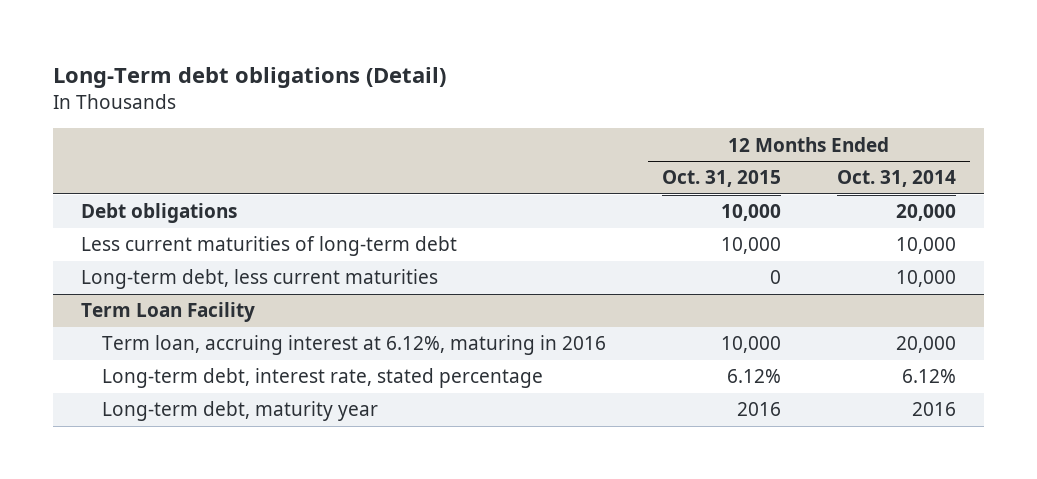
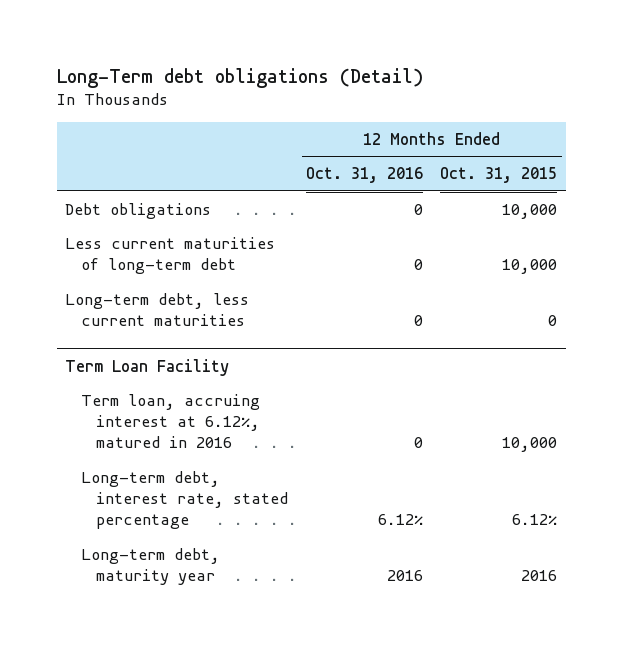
- | 12 Months Ended Oct. 31, 2015 | 12 Months Ended Oct. 31, 2014
+ | 12 Months Ended Oct. 31, 2016 | 12 Months Ended Oct. 31, 2015
@ Term Loan Facility
- Term loan, accruing interest at 6.12%, maturing in 2016 | 10,000 | 20,000
+ Term loan, accruing interest at 6.12%, matured in 2016 | 0 | 10,000

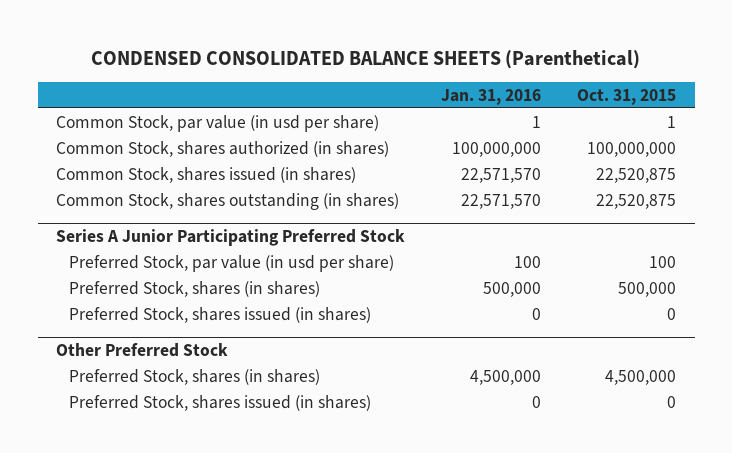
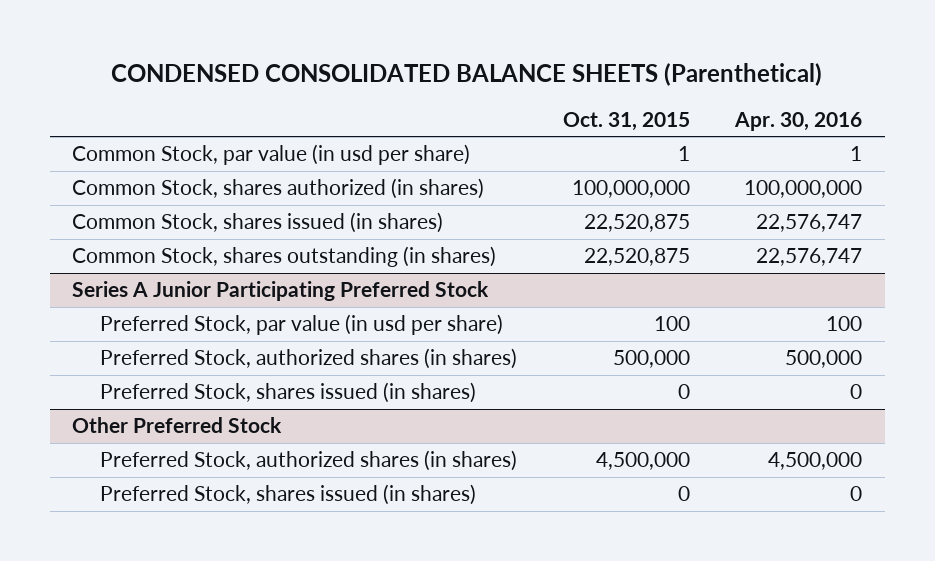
- | Jan. 31, 2016 | Oct. 31, 2015
+ | Oct. 31, 2015 | Apr. 30, 2016
@ Series A Junior Participating Preferred Stock
- Preferred Stock, shares (in shares) | 500,000 | 500,000
+ Preferred Stock, authorized shares (in shares) | 500,000 | 500,000
@ Other Preferred Stock
- Preferred Stock, shares (in shares) | 4,500,000 | 4,500,000
+ Preferred Stock, authorized shares (in shares) | 4,500,000 | 4,500,000

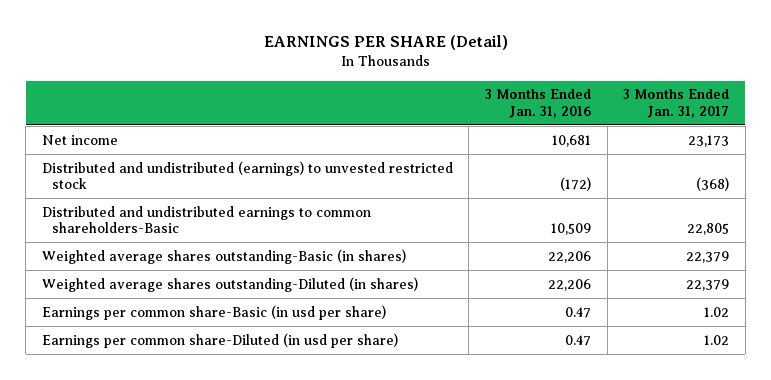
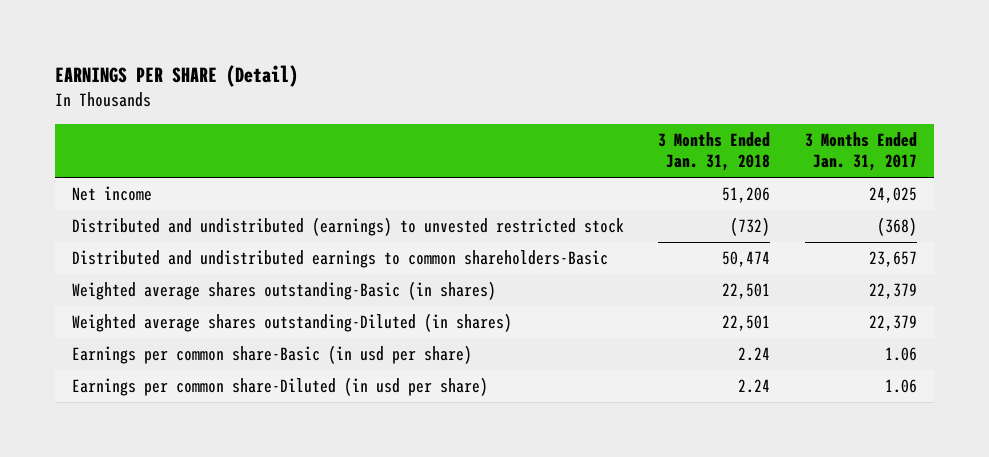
- | 3 Months Ended Jan. 31, 2016 | 3 Months Ended Jan. 31, 2017
+ | 3 Months Ended Jan. 31, 2018 | 3 Months Ended Jan. 31, 2017
- Net income | 10,681 | 23,173
+ Net income | 51,206 | 24,025
- Distributed and undistributed earnings to common shareholders-Basic | 10,509 | 22,805
+ Distributed and undistributed earnings to common shareholders-Basic | 50,474 | 23,657
- Earnings per common share-Basic (in usd per share) | 0.47 | 1.02
- Earnings per common share-Diluted (in usd per share) | 0.47 | 1.02
+ Earnings per common share-Basic (in usd per share) | 2.24 | 1.06
+ Earnings per common share-Diluted (in usd per share) | 2.24 | 1.06

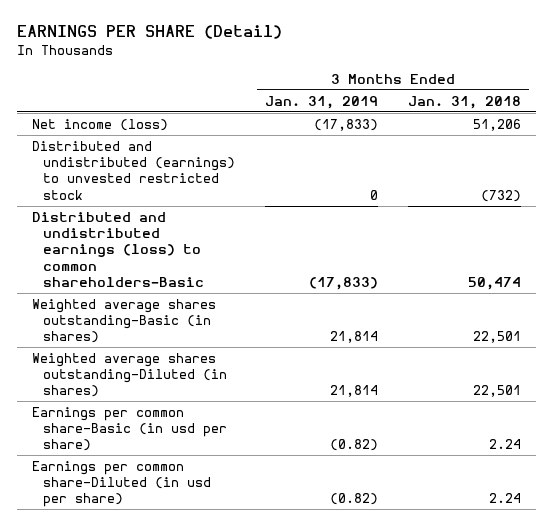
- | 3 Months Ended Jan. 31, 2018 | 3 Months Ended Jan. 31, 2017
+ | 3 Months Ended Jan. 31, 2019 | 3 Months Ended Jan. 31, 2018
- Net income | 51,206 | 24,025
+ Net income (loss) | (17,833) | 51,206
- Distributed and undistributed earnings to common shareholders-Basic | 50,474 | 23,657
+ Distributed and undistributed earnings (loss) to common shareholders-Basic | (17,833) | 50,474

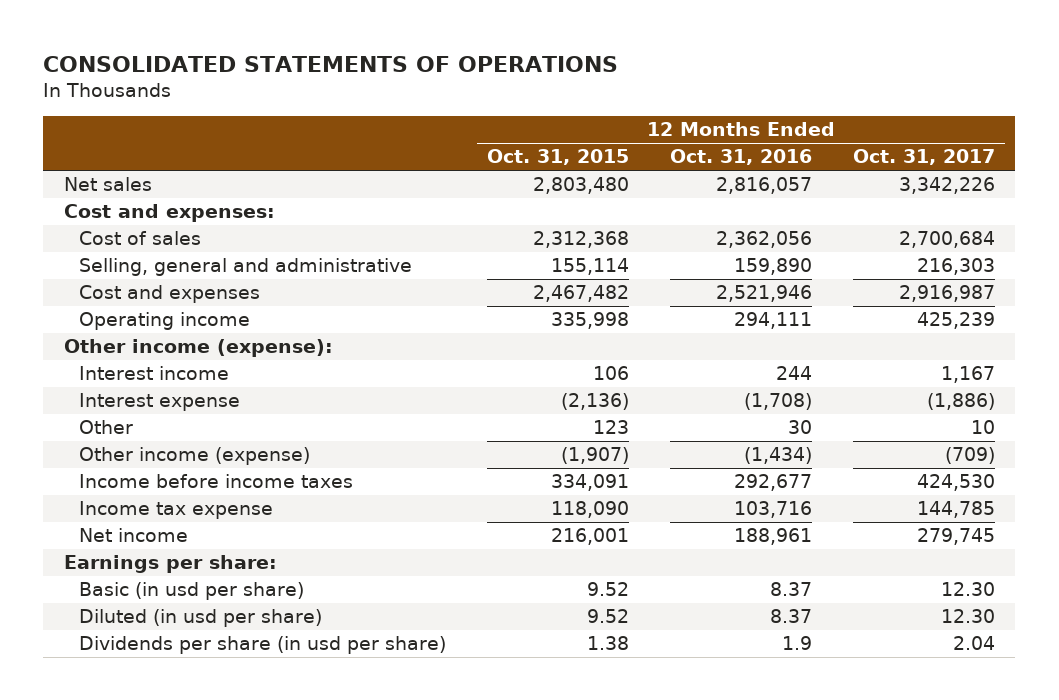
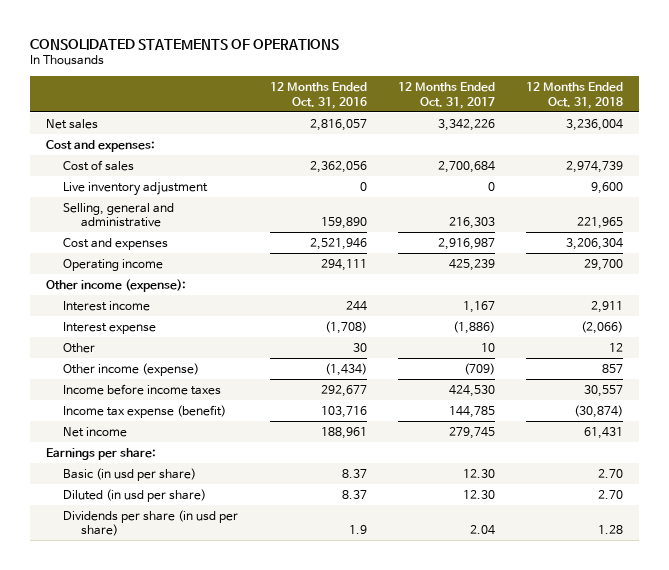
- | 12 Months Ended Oct. 31, 2015 | 12 Months Ended Oct. 31, 2016 | 12 Months Ended Oct. 31, 2017
+ | 12 Months Ended Oct. 31, 2016 | 12 Months Ended Oct. 31, 2017 | 12 Months Ended Oct. 31, 2018
+ Live inventory adjustment | 0 | 0 | 9,600
- Income tax expense | 118,090 | 103,716 | 144,785
+ Income tax expense (benefit) | 103,716 | 144,785 | (30,874)

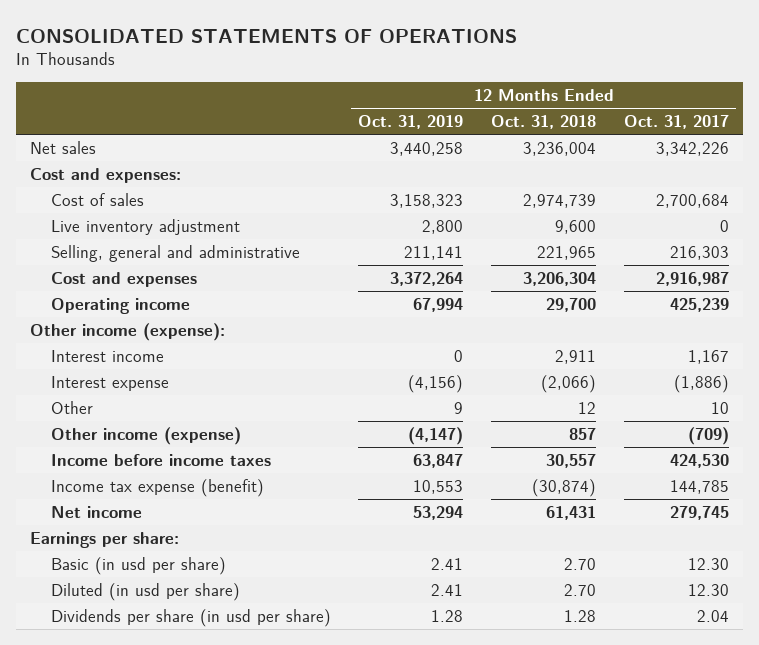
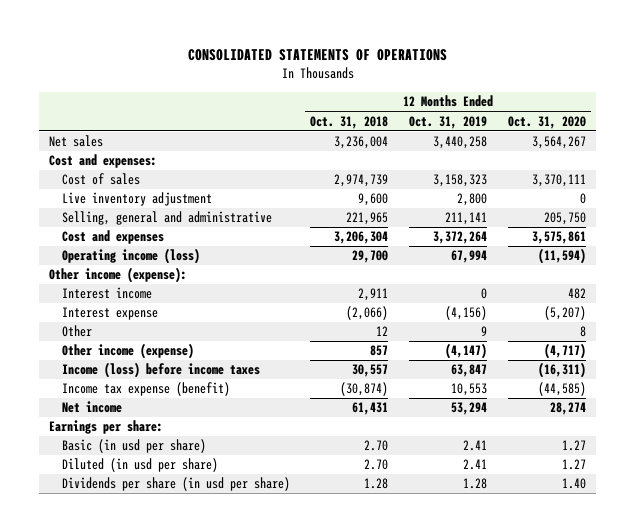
- | 12 Months Ended Oct. 31, 2019 | 12 Months Ended Oct. 31, 2018 | 12 Months Ended Oct. 31, 2017
+ | 12 Months Ended Oct. 31, 2018 | 12 Months Ended Oct. 31, 2019 | 12 Months Ended Oct. 31, 2020
- Operating income | 67,994 | 29,700 | 425,239
+ Operating income (loss) | 29,700 | 67,994 | (11,594)
- Income before income taxes | 63,847 | 30,557 | 424,530
+ Income (loss) before income taxes | 30,557 | 63,847 | (16,311)

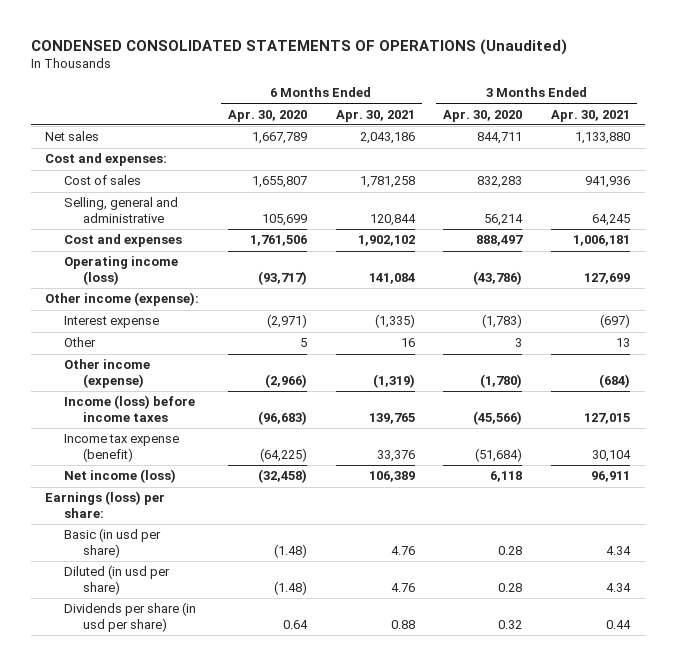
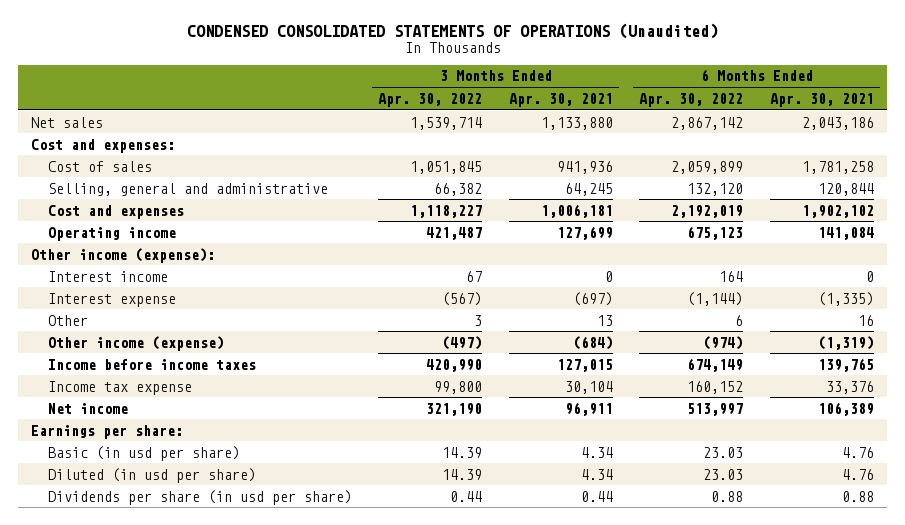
- | 6 Months Ended Apr. 30, 2020 | 6 Months Ended Apr. 30, 2021 | 3 Months Ended Apr. 30, 2020 | 3 Months Ended Apr. 30, 2021
+ | 3 Months Ended Apr. 30, 2022 | 3 Months Ended Apr. 30, 2021 | 6 Months Ended Apr. 30, 2022 | 6 Months Ended Apr. 30, 2021
- Operating income (loss) | (93,717) | 141,084 | (43,786) | 127,699
+ Operating income | 421,487 | 127,699 | 675,123 | 141,084
+ Interest income | 67 | 0 | 164 | 0
- Income (loss) before income taxes | (96,683) | 139,765 | (45,566) | 127,015
- Income tax expense (benefit) | (64,225) | 33,376 | (51,684) | 30,104
- Net income (loss) | (32,458) | 106,389 | 6,118 | 96,911
- Earnings (loss) per share:
+ Income before income taxes | 420,990 | 127,015 | 674,149 | 139,765
+ Income tax expense | 99,800 | 30,104 | 160,152 | 33,376
+ Net income | 321,190 | 96,911 | 513,997 | 106,389
+ Earnings per share:

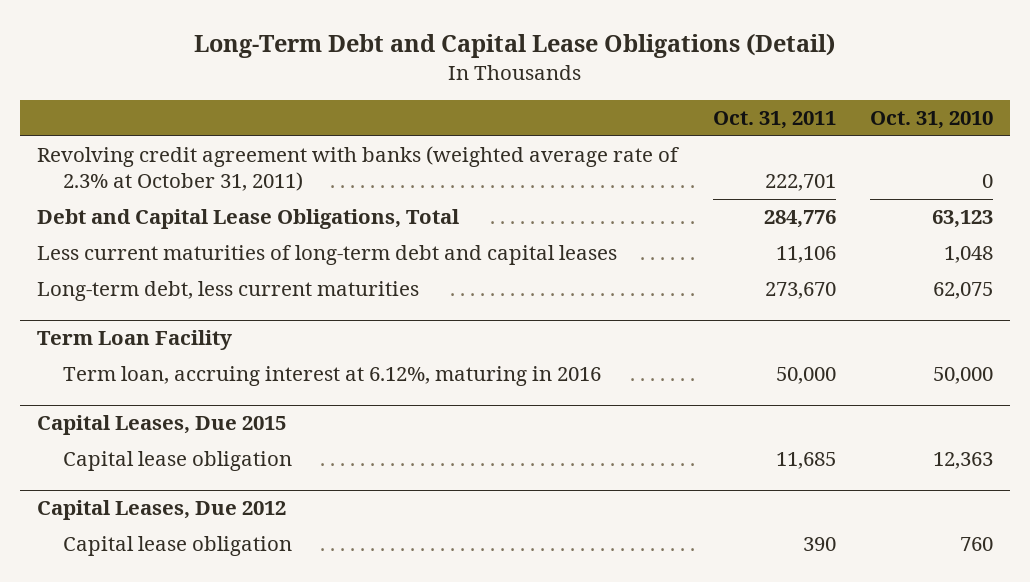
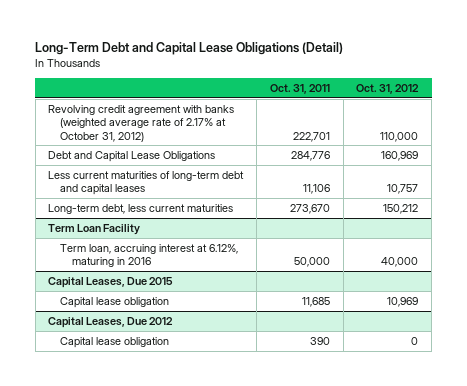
- | Oct. 31, 2011 | Oct. 31, 2010
+ | Oct. 31, 2011 | Oct. 31, 2012
- Revolving credit agreement with banks (weighted average rate of 2.3% at October 31, 2011) | 222,701 | 0
- Debt and Capital Lease Obligations, Total | 284,776 | 63,123
+ Revolving credit agreement with banks (weighted average rate of 2.17% at October 31, 2012) | 222,701 | 110,000
+ Debt and Capital Lease Obligations | 284,776 | 160,969

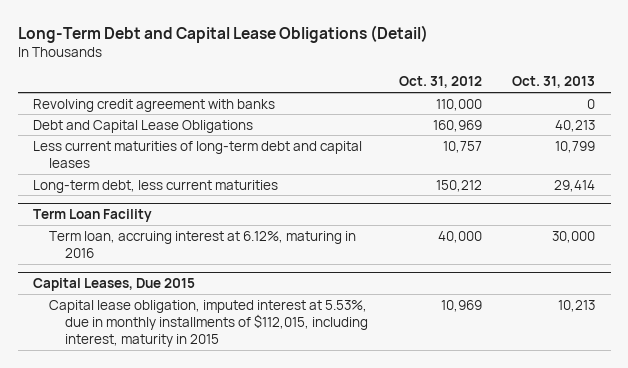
- | Oct. 31, 2011 | Oct. 31, 2012
+ | Oct. 31, 2012 | Oct. 31, 2013
- Revolving credit agreement with banks (weighted average rate of 2.17% at October 31, 2012) | 222,701 | 110,000
+ Revolving credit agreement with banks | 110,000 | 0
@ Capital Leases, Due 2015
- Capital lease obligation | 11,685 | 10,969
- Capital Leases, Due 2012
- Capital lease obligation | 390 | 0
@ Capital Leases, Due 2015
+ Capital lease obligation, imputed interest at 5.53%, due in monthly installments of $112,015, including interest, maturity in 2015 | 10,969 | 10,213

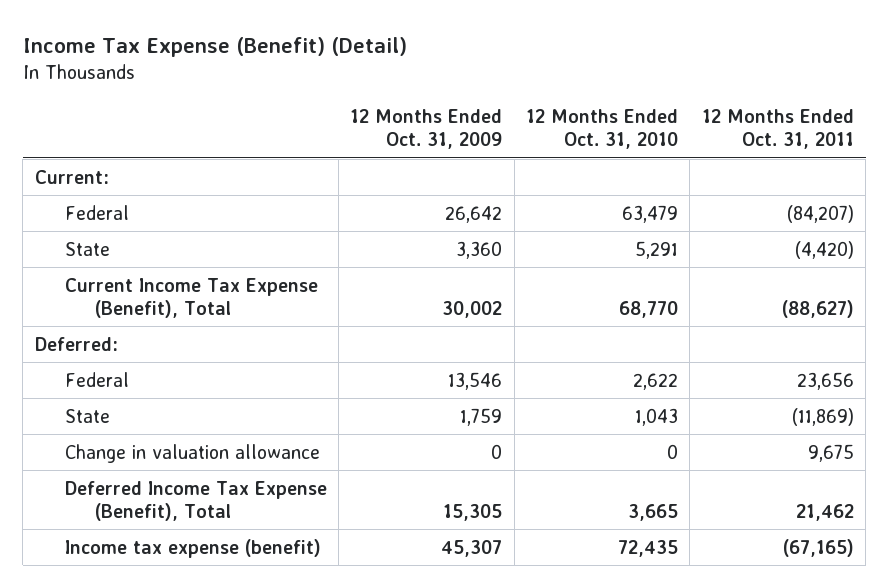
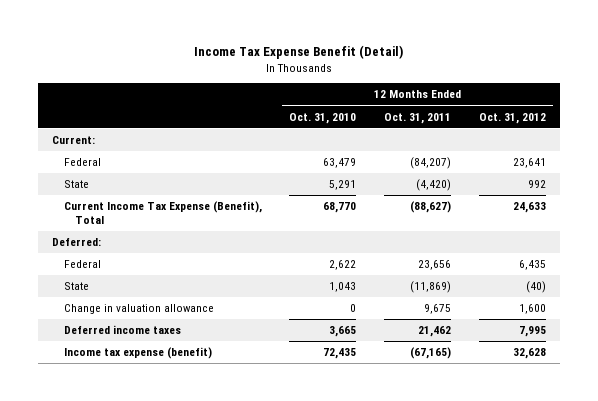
- Income Tax Expense (Benefit) (Detail)
+ Income Tax Expense Benefit (Detail)
- | 12 Months Ended Oct. 31, 2009 | 12 Months Ended Oct. 31, 2010 | 12 Months Ended Oct. 31, 2011
+ | 12 Months Ended Oct. 31, 2010 | 12 Months Ended Oct. 31, 2011 | 12 Months Ended Oct. 31, 2012
- Deferred Income Tax Expense (Benefit), Total | 15,305 | 3,665 | 21,462
+ Deferred income taxes | 3,665 | 21,462 | 7,995

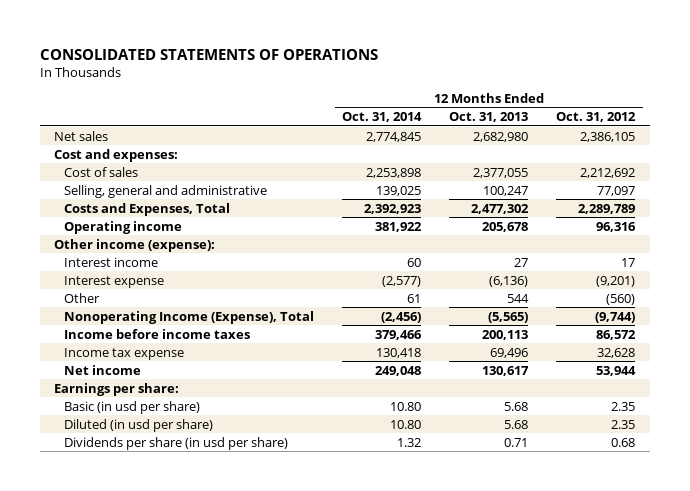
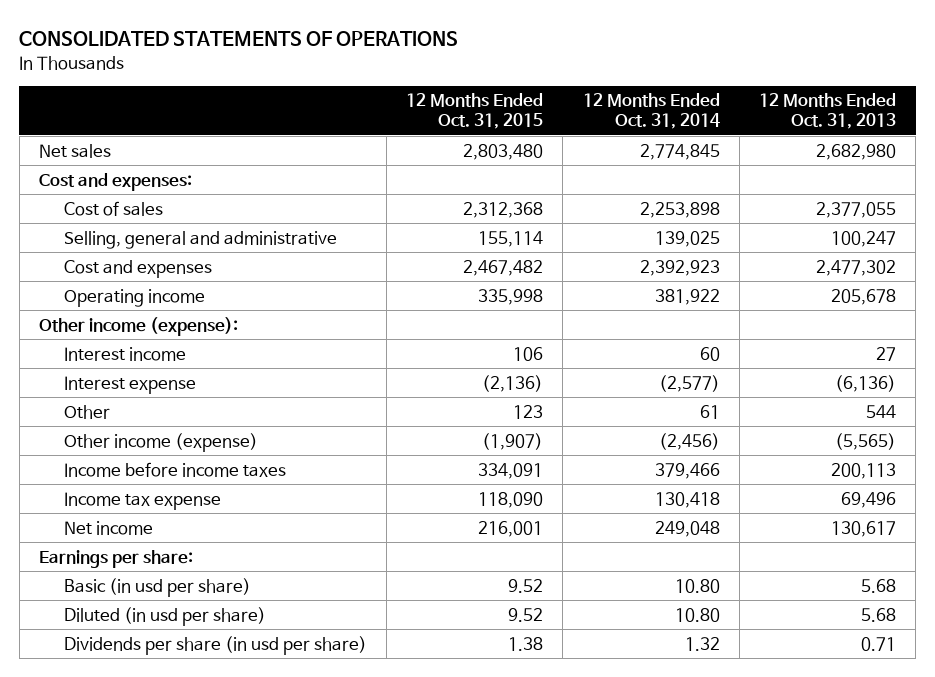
- | 12 Months Ended Oct. 31, 2014 | 12 Months Ended Oct. 31, 2013 | 12 Months Ended Oct. 31, 2012
+ | 12 Months Ended Oct. 31, 2015 | 12 Months Ended Oct. 31, 2014 | 12 Months Ended Oct. 31, 2013
- Costs and Expenses, Total | 2,392,923 | 2,477,302 | 2,289,789
+ Cost and expenses | 2,467,482 | 2,392,923 | 2,477,302
- Nonoperating Income (Expense), Total | (2,456) | (5,565) | (9,744)
+ Other income (expense) | (1,907) | (2,456) | (5,565)

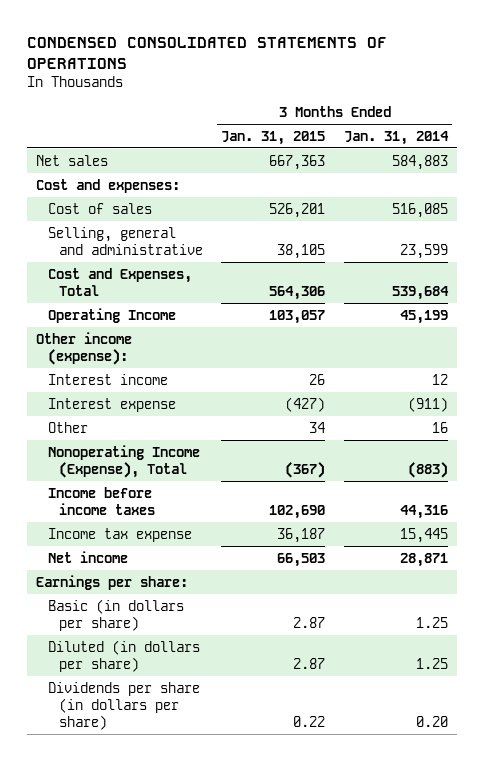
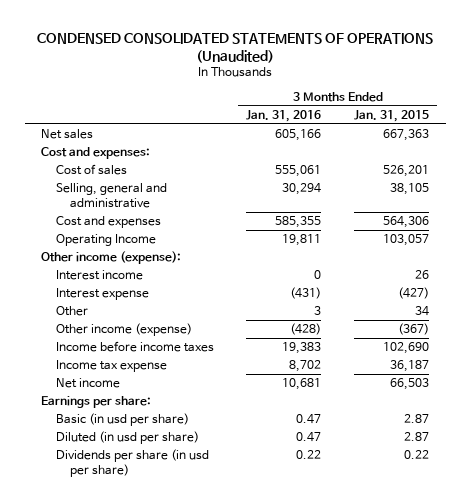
- CONDENSED CONSOLIDATED STATEMENTS OF OPERATIONS
+ CONDENSED CONSOLIDATED STATEMENTS OF OPERATIONS (Unaudited)
- | 3 Months Ended Jan. 31, 2015 | 3 Months Ended Jan. 31, 2014
+ | 3 Months Ended Jan. 31, 2016 | 3 Months Ended Jan. 31, 2015
- Cost and Expenses, Total | 564,306 | 539,684
+ Cost and expenses | 585,355 | 564,306
- Nonoperating Income (Expense), Total | (367) | (883)
+ Other income (expense) | (428) | (367)
- Basic (in dollars per share) | 2.87 | 1.25
- Diluted (in dollars per share) | 2.87 | 1.25
- Dividends per share (in dollars per share) | 0.22 | 0.20
+ Basic (in usd per share) | 0.47 | 2.87
+ Diluted (in usd per share) | 0.47 | 2.87
+ Dividends per share (in usd per share) | 0.22 | 0.22

